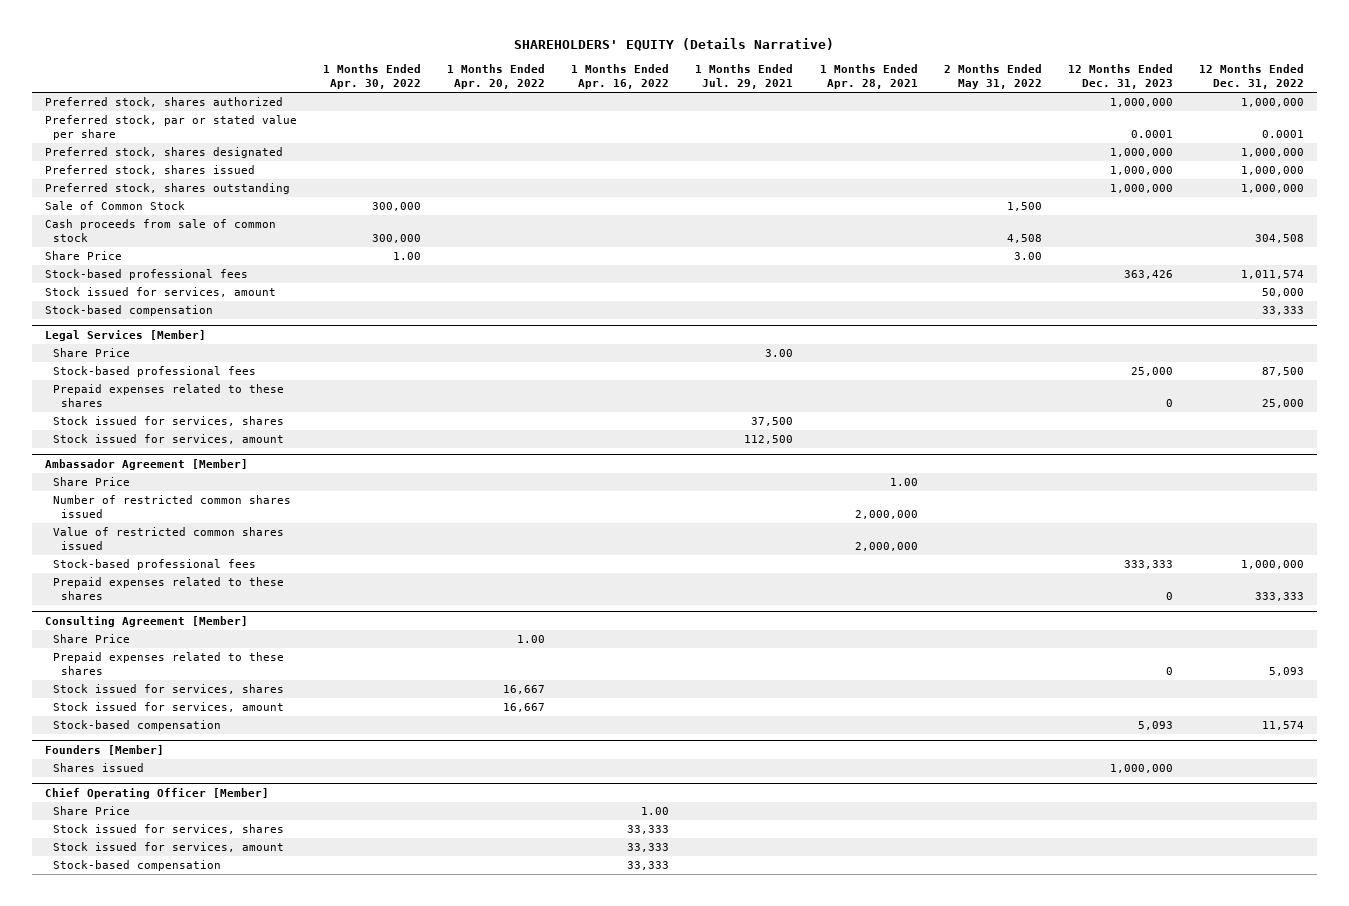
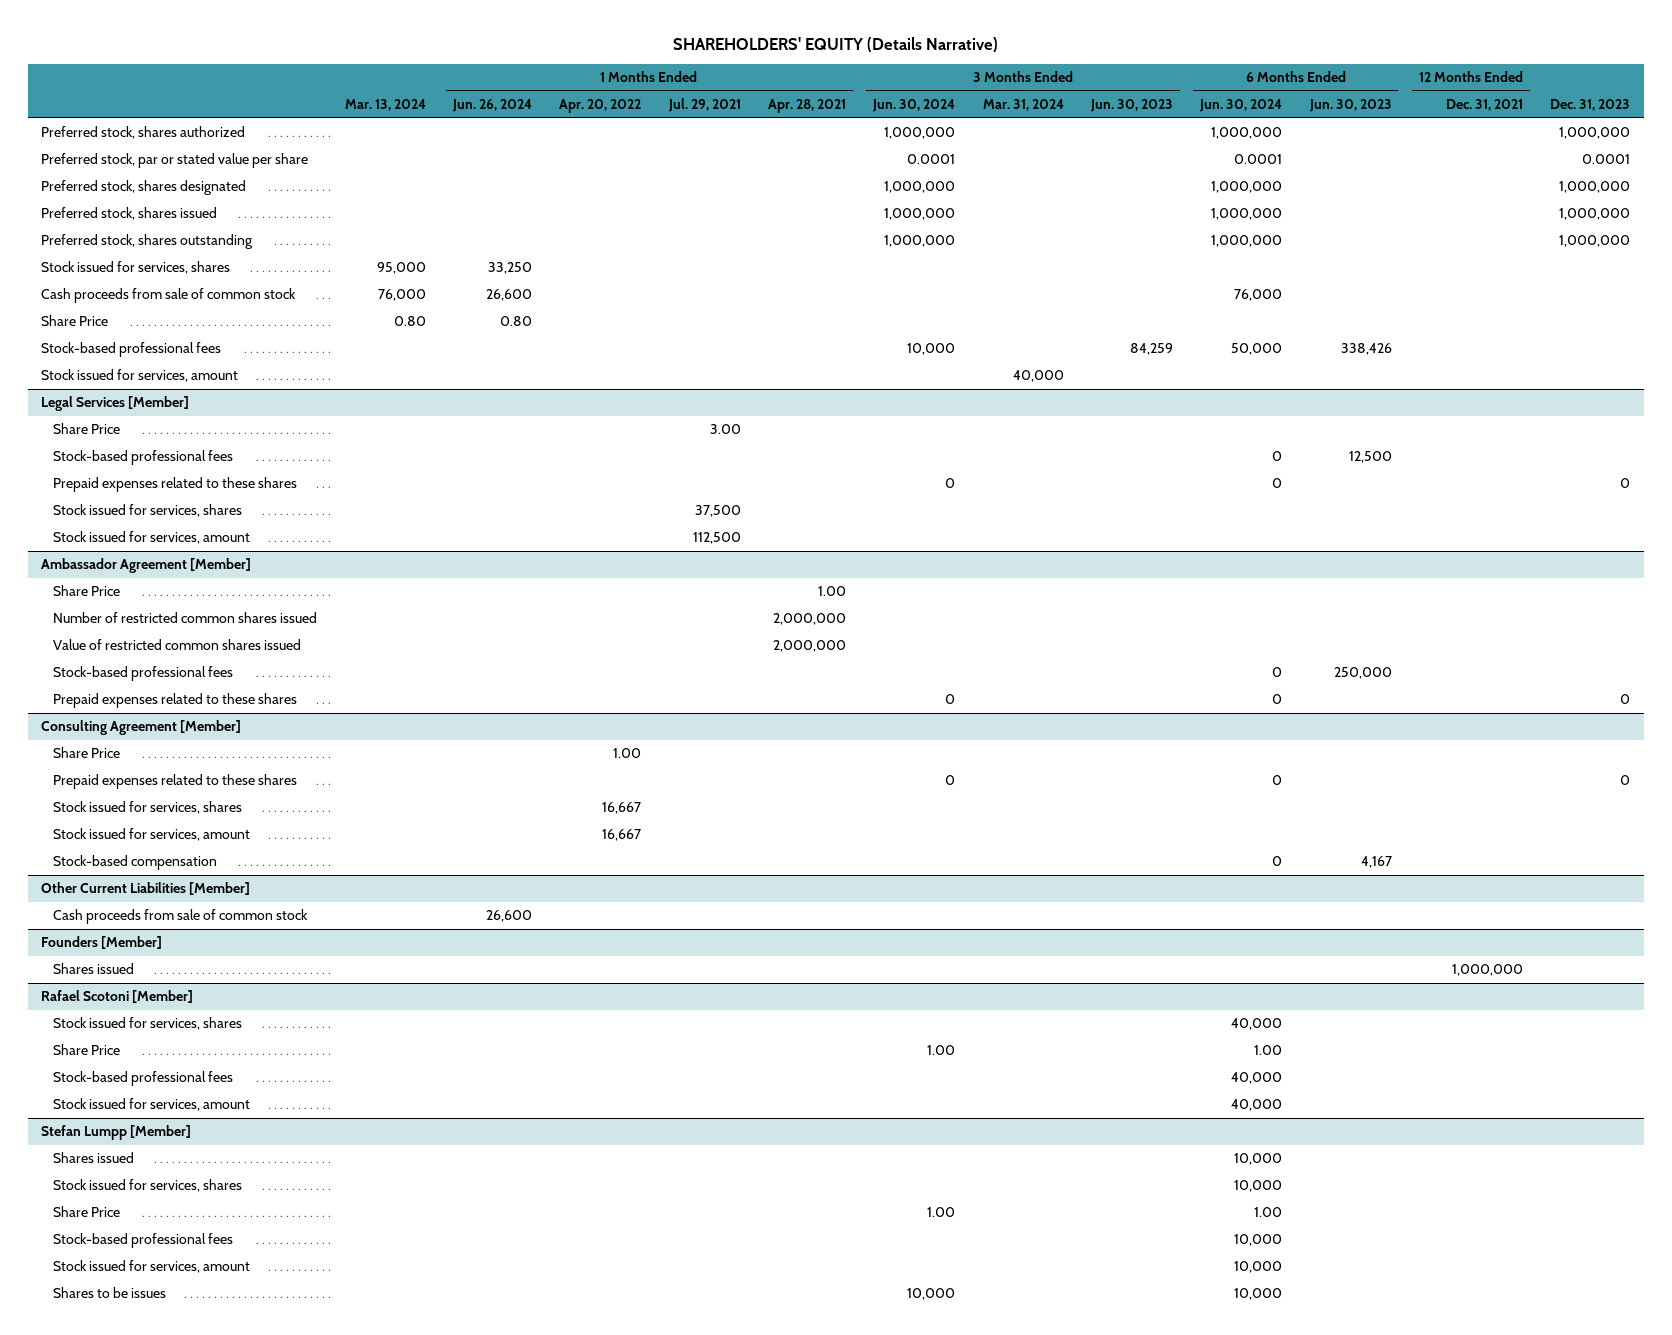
- | 1 Months Ended Apr. 30, 2022 | 1 Months Ended Apr. 20, 2022 | 1 Months Ended Apr. 16, 2022 | 1 Months Ended Jul. 29, 2021 | 1 Months Ended Apr. 28, 2021 | 2 Months Ended May 31, 2022 | 12 Months Ended Dec. 31, 2023 | 12 Months Ended Dec. 31, 2022
+ | Mar. 13, 2024 | 1 Months Ended Jun. 26, 2024 | 1 Months Ended Apr. 20, 2022 | 1 Months Ended Jul. 29, 2021 | 1 Months Ended Apr. 28, 2021 | 3 Months Ended Jun. 30, 2024 | 3 Months Ended Mar. 31, 2024 | 3 Months Ended Jun. 30, 2023 | 6 Months Ended Jun. 30, 2024 | 6 Months Ended Jun. 30, 2023 | 12 Months Ended Dec. 31, 2021 | Dec. 31, 2023
- Sale of Common Stock | 300,000 | | | | | 1,500 | |
+ Stock issued for services, shares | 95,000 | 33,250 | | | | | | | | | |
- Stock-based compensation | | | | | | | | 33,333
+ Other Current Liabilities [Member]
+ Cash proceeds from sale of common stock | | 26,600 | | | | | | | | | |
- Chief Operating Officer [Member]
- Share Price | | | 1.00 | | | | |
- Stock issued for services, shares | | | 33,333 | | | | |
- Stock issued for services, amount | | | 33,333 | | | | |
- Stock-based compensation | | | 33,333 | | | | |
+ Rafael Scotoni [Member]
+ Stock issued for services, shares | | | | | | | | | 40,000 | | |
+ Share Price | | | | | | 1.00 | | | 1.00 | | |
+ Stock-based professional fees | | | | | | | | | 40,000 | | |
+ Stock issued for services, amount | | | | | | | | | 40,000 | | |
+ Stefan Lumpp [Member]
+ Shares issued | | | | | | | | | 10,000 | | |
+ Stock issued for services, shares | | | | | | | | | 10,000 | | |
+ Share Price | | | | | | 1.00 | | | 1.00 | | |
+ Stock-based professional fees | | | | | | | | | 10,000 | | |
+ Stock issued for services, amount | | | | | | | | | 10,000 | | |
+ Shares to be issues | | | | | | 10,000 | | | 10,000 | | |

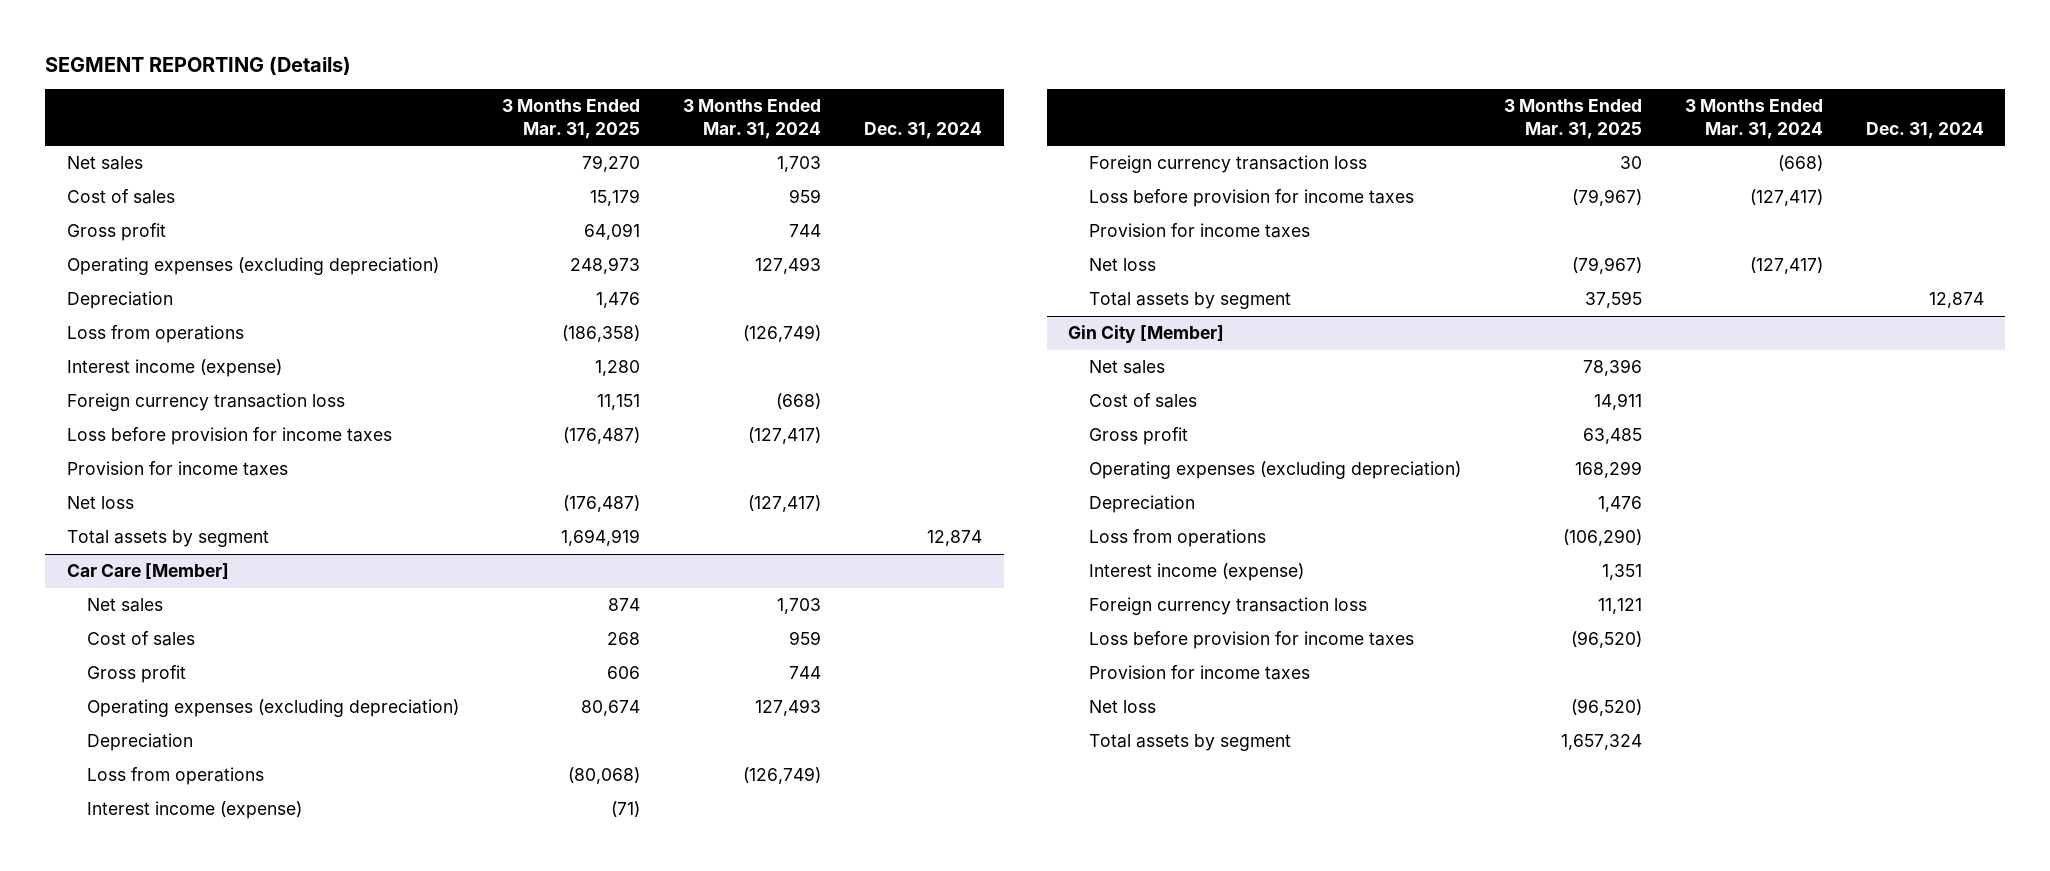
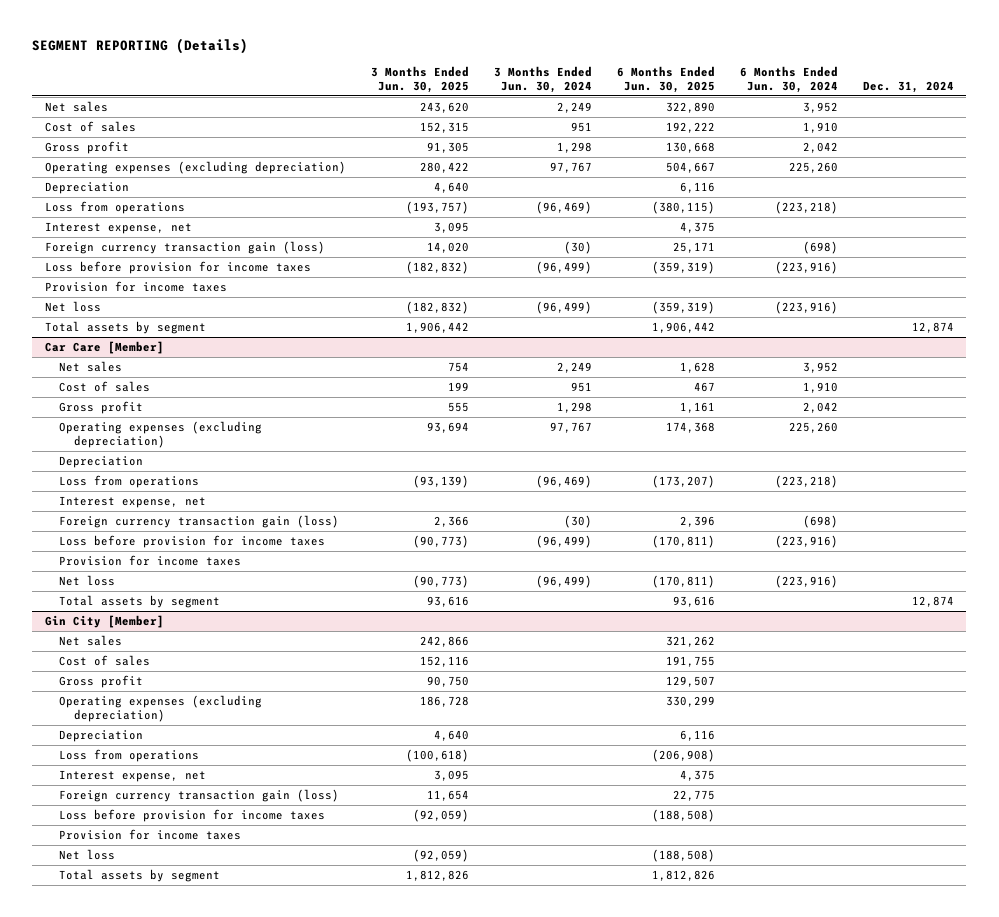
- | 3 Months Ended Mar. 31, 2025 | 3 Months Ended Mar. 31, 2024 | Dec. 31, 2024
+ | 3 Months Ended Jun. 30, 2025 | 3 Months Ended Jun. 30, 2024 | 6 Months Ended Jun. 30, 2025 | 6 Months Ended Jun. 30, 2024 | Dec. 31, 2024
- Interest income (expense) | 1,280 | |
- Foreign currency transaction loss | 11,151 | (668) |
+ Interest expense, net | 3,095 | | 4,375 | |
+ Foreign currency transaction gain (loss) | 14,020 | (30) | 25,171 | (698) |
@ Car Care [Member]
- Interest income (expense) | (71) | |
- Foreign currency transaction loss | 30 | (668) |
+ Interest expense, net
+ Foreign currency transaction gain (loss) | 2,366 | (30) | 2,396 | (698) |
@ Gin City [Member]
- Interest income (expense) | 1,351 | |
- Foreign currency transaction loss | 11,121 | |
+ Interest expense, net | 3,095 | | 4,375 | |
+ Foreign currency transaction gain (loss) | 11,654 | | 22,775 | |

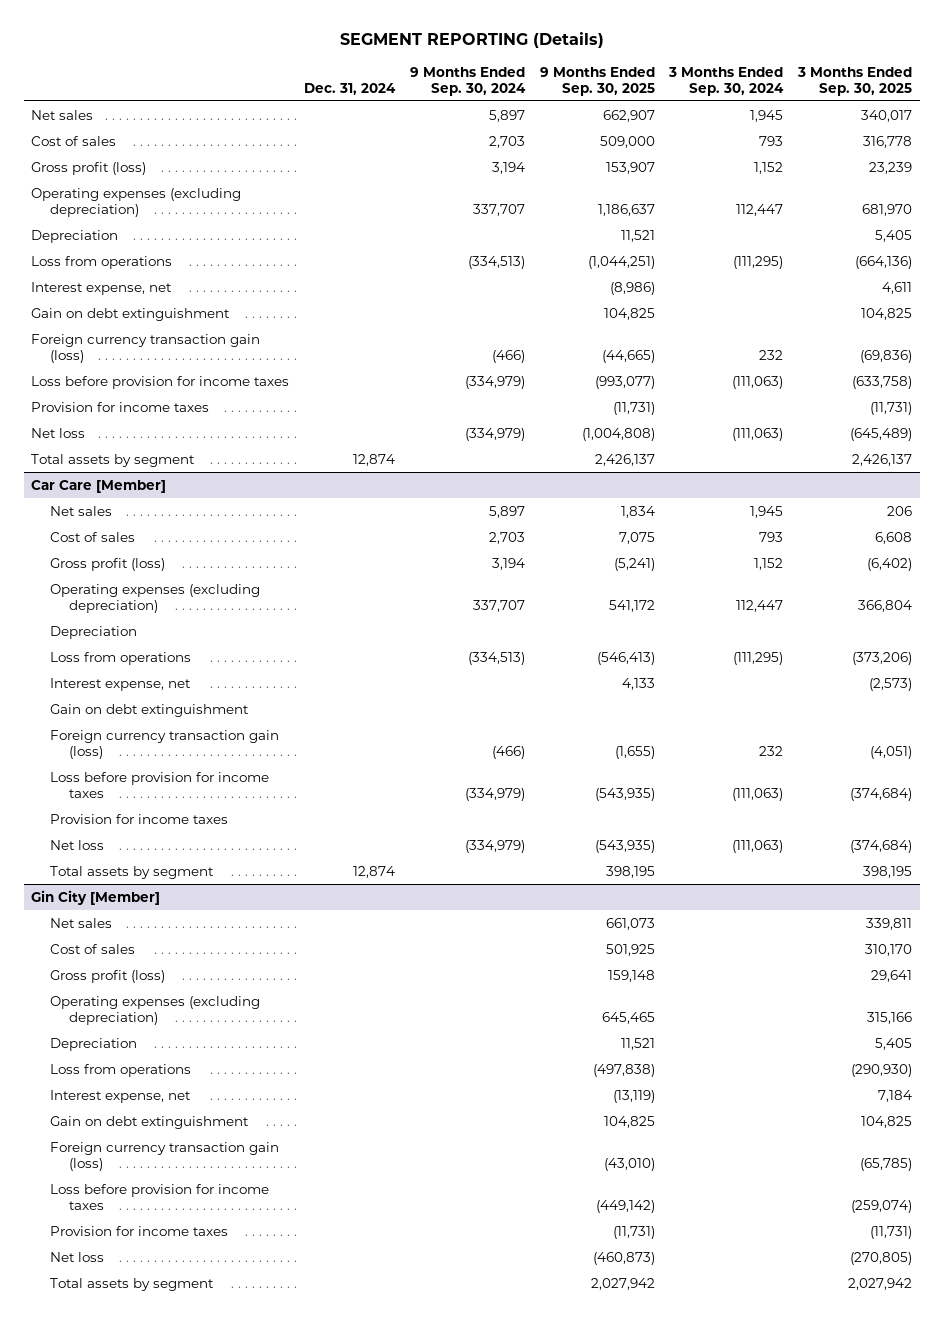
- | 3 Months Ended Jun. 30, 2025 | 3 Months Ended Jun. 30, 2024 | 6 Months Ended Jun. 30, 2025 | 6 Months Ended Jun. 30, 2024 | Dec. 31, 2024
+ | Dec. 31, 2024 | 9 Months Ended Sep. 30, 2024 | 9 Months Ended Sep. 30, 2025 | 3 Months Ended Sep. 30, 2024 | 3 Months Ended Sep. 30, 2025
- Gross profit | 91,305 | 1,298 | 130,668 | 2,042 |
+ Gross profit (loss) | | 3,194 | 153,907 | 1,152 | 23,239
+ Gain on debt extinguishment | | | 104,825 | | 104,825
@ Car Care [Member]
- Gross profit | 555 | 1,298 | 1,161 | 2,042 |
+ Gross profit (loss) | | 3,194 | (5,241) | 1,152 | (6,402)
+ Gain on debt extinguishment
@ Gin City [Member]
- Gross profit | 90,750 | | 129,507 | |
+ Gross profit (loss) | | | 159,148 | | 29,641
+ Gain on debt extinguishment | | | 104,825 | | 104,825

